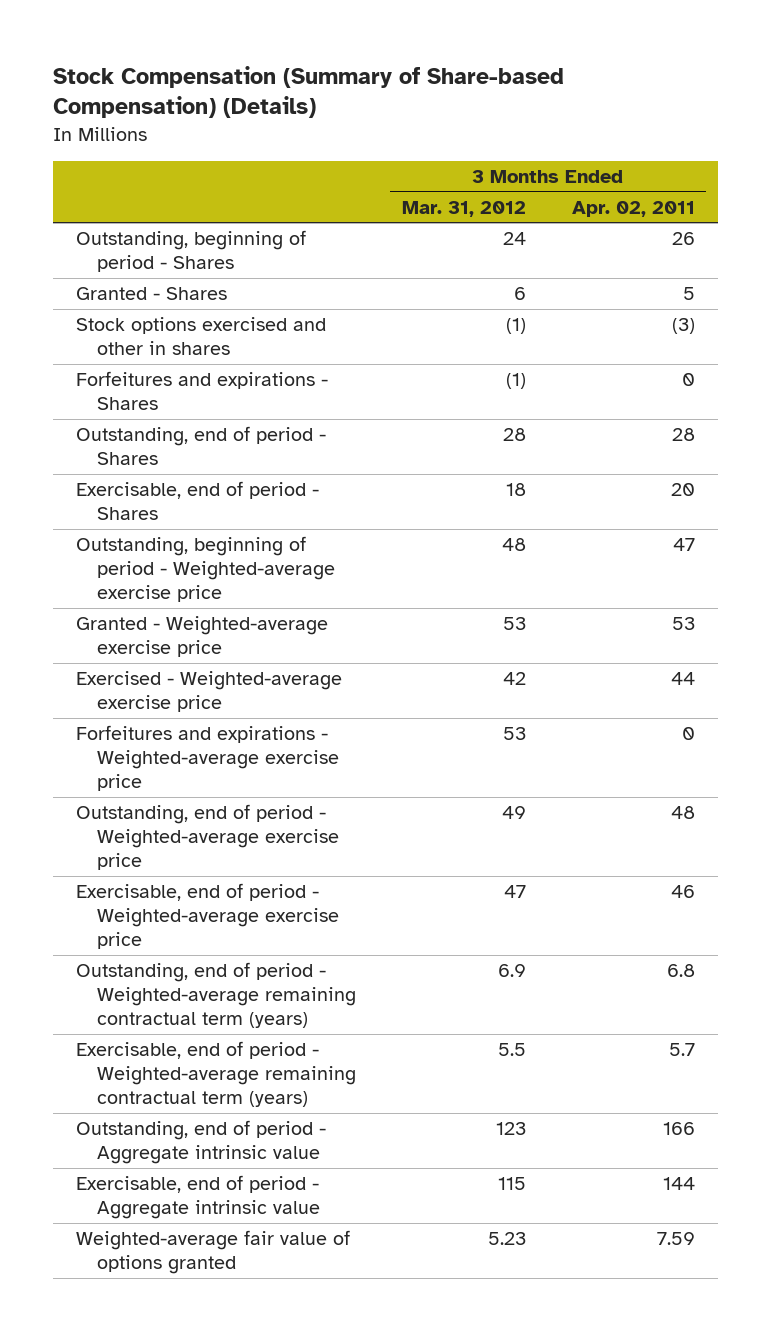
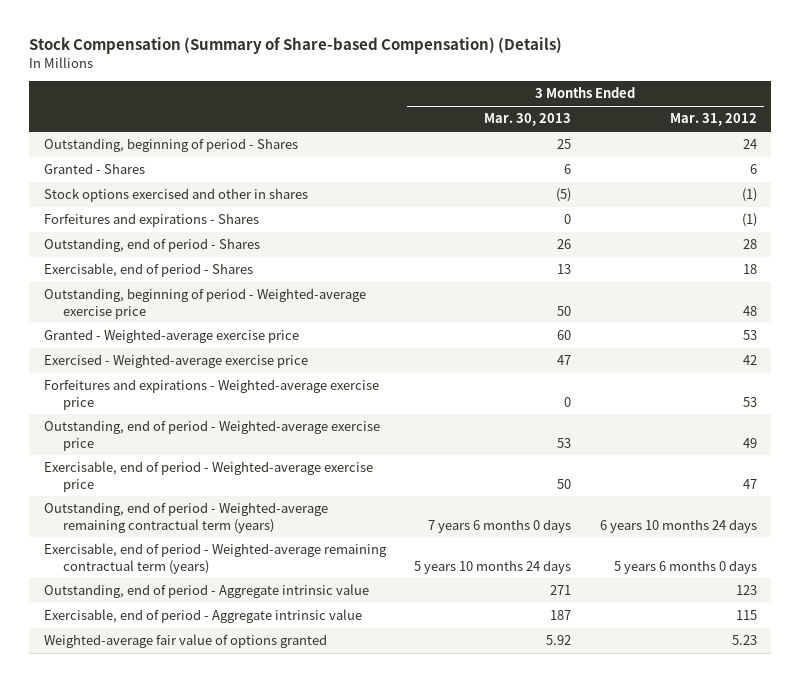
- | 3 Months Ended Mar. 31, 2012 | 3 Months Ended Apr. 02, 2011
+ | 3 Months Ended Mar. 30, 2013 | 3 Months Ended Mar. 31, 2012
- Outstanding, end of period - Weighted-average remaining contractual term (years) | 6.9 | 6.8
- Exercisable, end of period - Weighted-average remaining contractual term (years) | 5.5 | 5.7
+ Outstanding, end of period - Weighted-average remaining contractual term (years) | 7 years 6 months 0 days | 6 years 10 months 24 days
+ Exercisable, end of period - Weighted-average remaining contractual term (years) | 5 years 10 months 24 days | 5 years 6 months 0 days

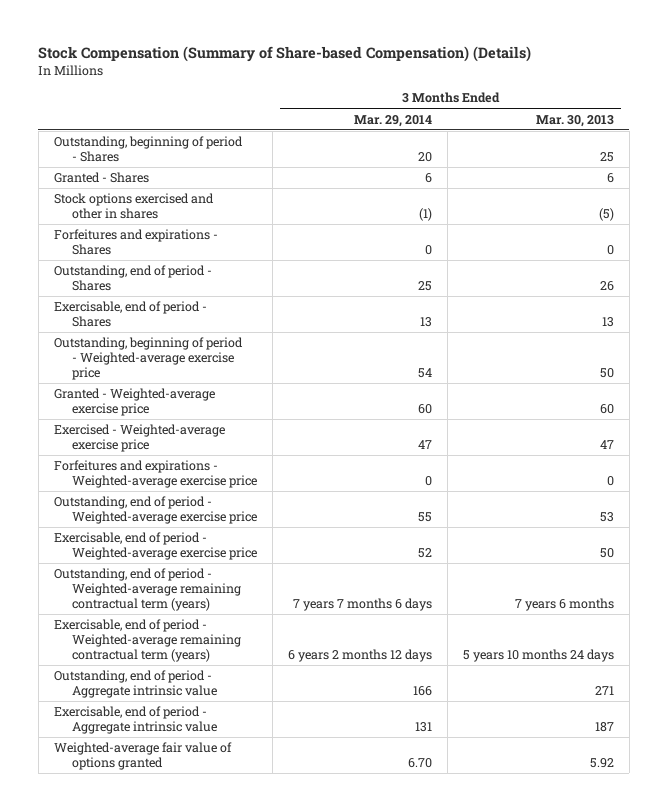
- | 3 Months Ended Mar. 30, 2013 | 3 Months Ended Mar. 31, 2012
+ | 3 Months Ended Mar. 29, 2014 | 3 Months Ended Mar. 30, 2013
- Outstanding, end of period - Weighted-average remaining contractual term (years) | 7 years 6 months 0 days | 6 years 10 months 24 days
+ Outstanding, end of period - Weighted-average remaining contractual term (years) | 7 years 7 months 6 days | 7 years 6 months

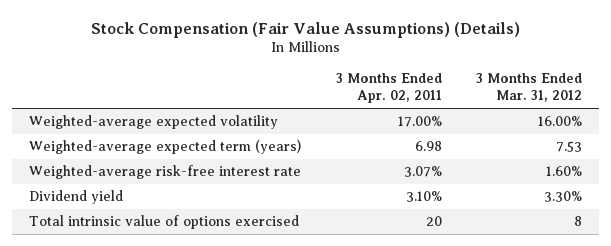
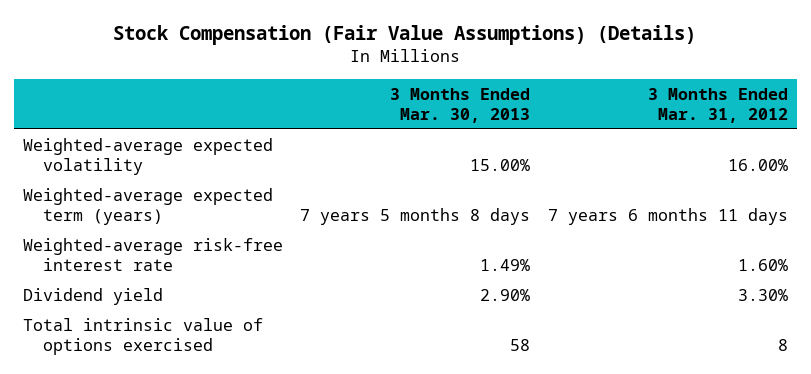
- | 3 Months Ended Apr. 02, 2011 | 3 Months Ended Mar. 31, 2012
+ | 3 Months Ended Mar. 30, 2013 | 3 Months Ended Mar. 31, 2012
- Weighted-average expected term (years) | 6.98 | 7.53
+ Weighted-average expected term (years) | 7 years 5 months 8 days | 7 years 6 months 11 days

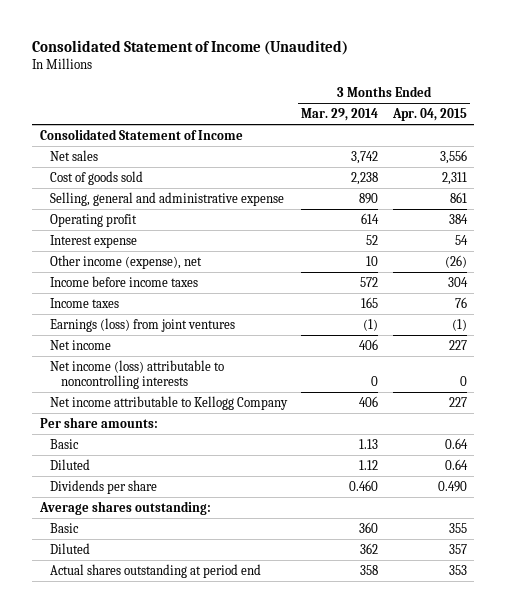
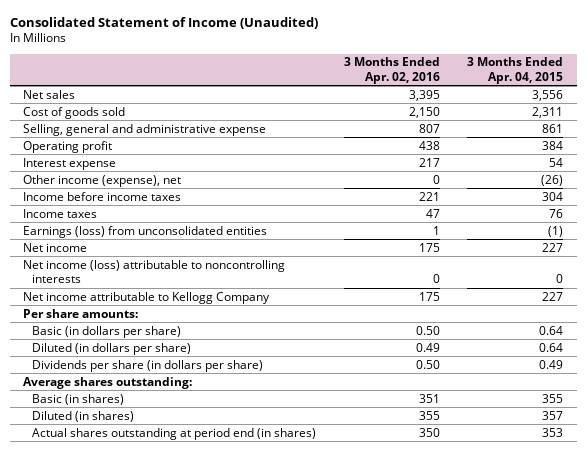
- | 3 Months Ended Mar. 29, 2014 | 3 Months Ended Apr. 04, 2015
+ | 3 Months Ended Apr. 02, 2016 | 3 Months Ended Apr. 04, 2015
- Consolidated Statement of Income
- Earnings (loss) from joint ventures | (1) | (1)
+ Earnings (loss) from unconsolidated entities | 1 | (1)
- Basic | 1.13 | 0.64
- Diluted | 1.12 | 0.64
- Dividends per share | 0.460 | 0.490
+ Basic (in dollars per share) | 0.50 | 0.64
+ Diluted (in dollars per share) | 0.49 | 0.64
+ Dividends per share (in dollars per share) | 0.50 | 0.49
- Basic | 360 | 355
- Diluted | 362 | 357
- Actual shares outstanding at period end | 358 | 353
+ Basic (in shares) | 351 | 355
+ Diluted (in shares) | 355 | 357
+ Actual shares outstanding at period end (in shares) | 350 | 353

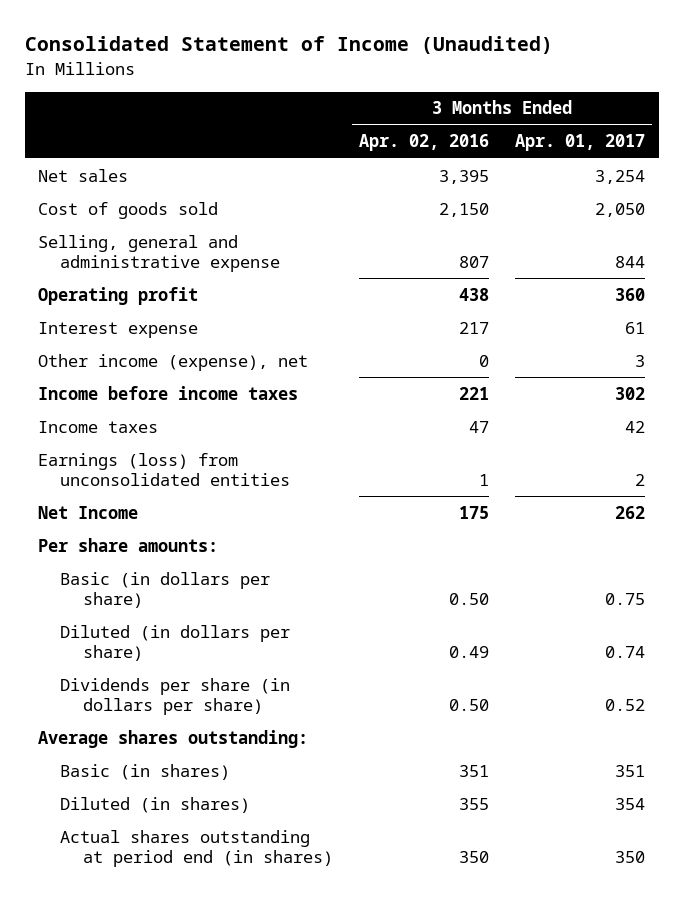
- | 3 Months Ended Apr. 02, 2016 | 3 Months Ended Apr. 04, 2015
+ | 3 Months Ended Apr. 02, 2016 | 3 Months Ended Apr. 01, 2017
- Net income | 175 | 227
- Net income (loss) attributable to noncontrolling interests | 0 | 0
- Net income attributable to Kellogg Company | 175 | 227
+ Net Income | 175 | 262

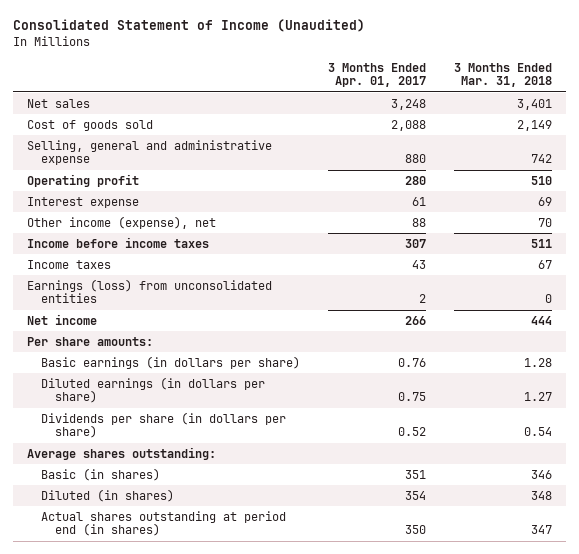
- | 3 Months Ended Apr. 02, 2016 | 3 Months Ended Apr. 01, 2017
+ | 3 Months Ended Apr. 01, 2017 | 3 Months Ended Mar. 31, 2018
- Net sales | 3,395 | 3,254
- Cost of goods sold | 2,150 | 2,050
- Selling, general and administrative expense | 807 | 844
- Operating profit | 438 | 360
+ Net sales | 3,248 | 3,401
+ Cost of goods sold | 2,088 | 2,149
+ Selling, general and administrative expense | 880 | 742
+ Operating profit | 280 | 510
- Other income (expense), net | 0 | 3
- Income before income taxes | 221 | 302
- Income taxes | 47 | 42
+ Other income (expense), net | 88 | 70
+ Income before income taxes | 307 | 511
+ Income taxes | 43 | 67
- Net Income | 175 | 262
+ Net income | 266 | 444
- Basic (in dollars per share) | 0.50 | 0.75
- Diluted (in dollars per share) | 0.49 | 0.74
+ Basic earnings (in dollars per share) | 0.76 | 1.28
+ Diluted earnings (in dollars per share) | 0.75 | 1.27

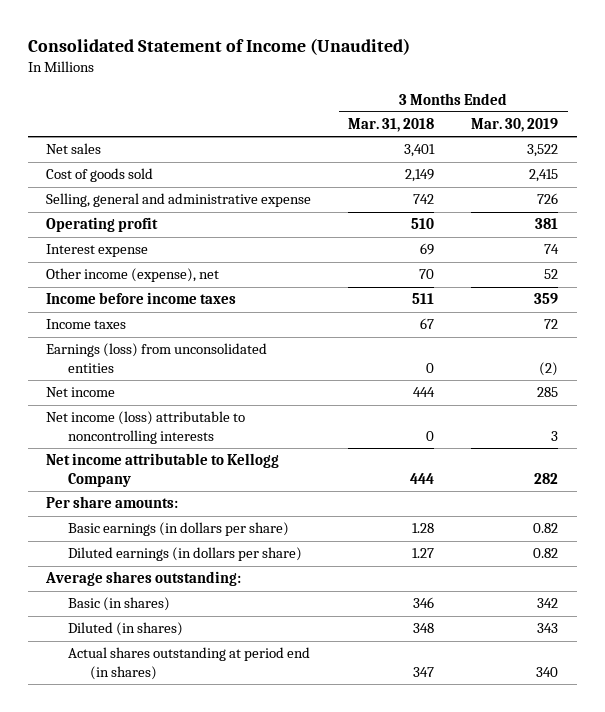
- | 3 Months Ended Apr. 01, 2017 | 3 Months Ended Mar. 31, 2018
+ | 3 Months Ended Mar. 31, 2018 | 3 Months Ended Mar. 30, 2019
+ Net income (loss) attributable to noncontrolling interests | 0 | 3
+ Net income attributable to Kellogg Company | 444 | 282
- Dividends per share (in dollars per share) | 0.52 | 0.54

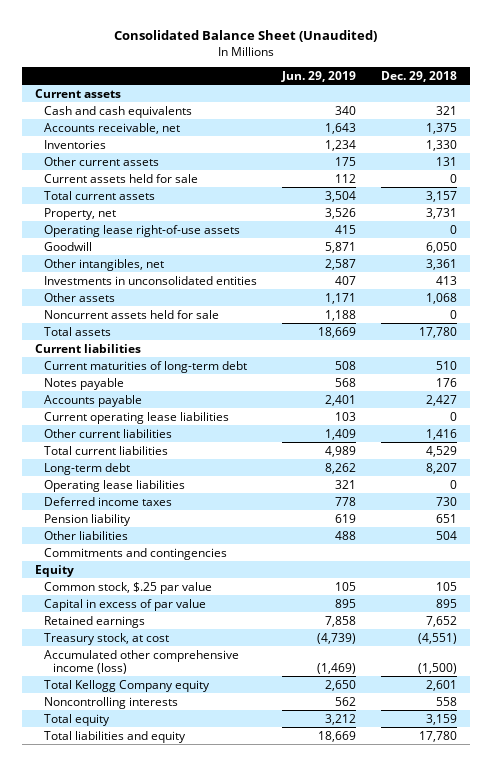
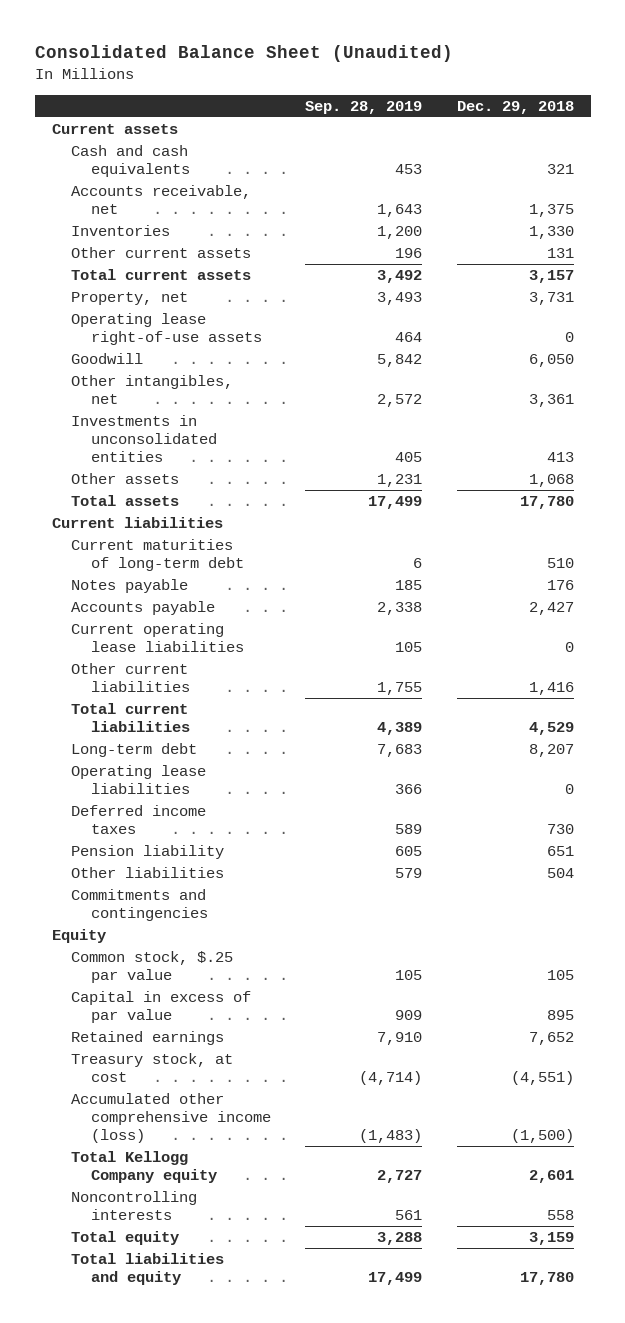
- | Jun. 29, 2019 | Dec. 29, 2018
+ | Sep. 28, 2019 | Dec. 29, 2018
- Current assets held for sale | 112 | 0
- Noncurrent assets held for sale | 1,188 | 0

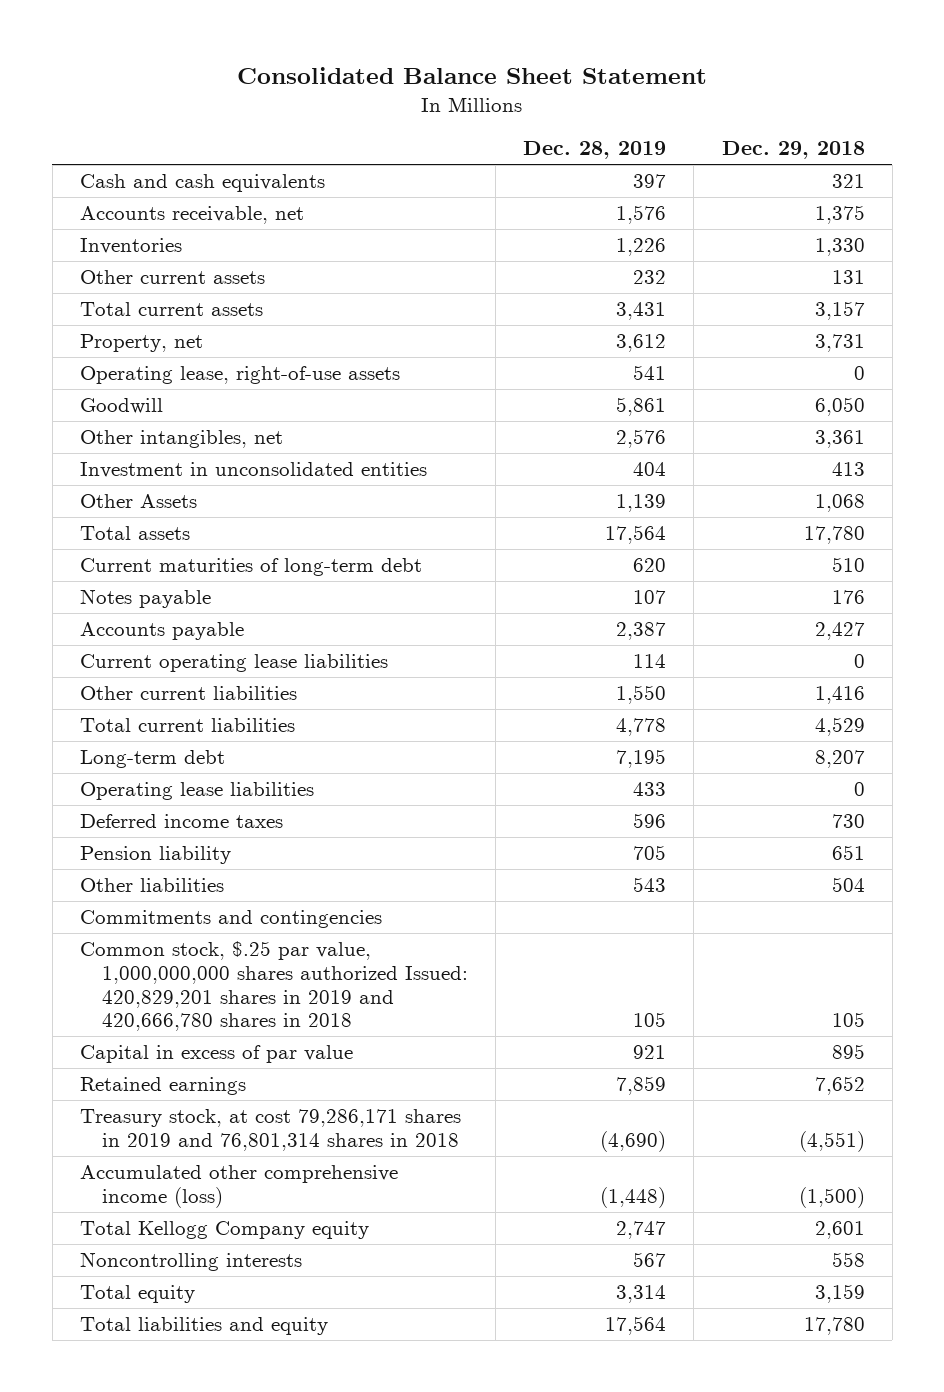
- Consolidated Balance Sheet (Unaudited)
+ Consolidated Balance Sheet Statement
- | Sep. 28, 2019 | Dec. 29, 2018
+ | Dec. 28, 2019 | Dec. 29, 2018
- Current assets
- Operating lease right-of-use assets | 464 | 0
+ Operating lease, right-of-use assets | 541 | 0
- Investments in unconsolidated entities | 405 | 413
- Other assets | 1,231 | 1,068
+ Investment in unconsolidated entities | 404 | 413
+ Other Assets | 1,139 | 1,068
- Current liabilities
- Equity
- Common stock, $.25 par value | 105 | 105
+ Common stock, $.25 par value, 1,000,000,000 shares authorized Issued: 420,829,201 shares in 2019 and 420,666,780 shares in 2018 | 105 | 105
- Treasury stock, at cost | (4,714) | (4,551)
+ Treasury stock, at cost 79,286,171 shares in 2019 and 76,801,314 shares in 2018 | (4,690) | (4,551)

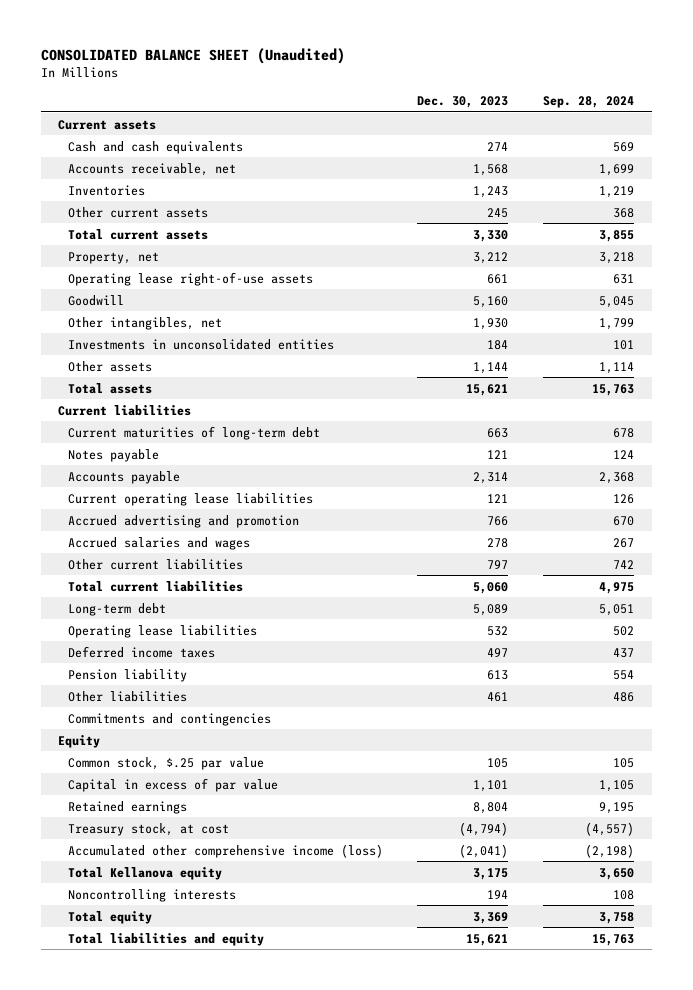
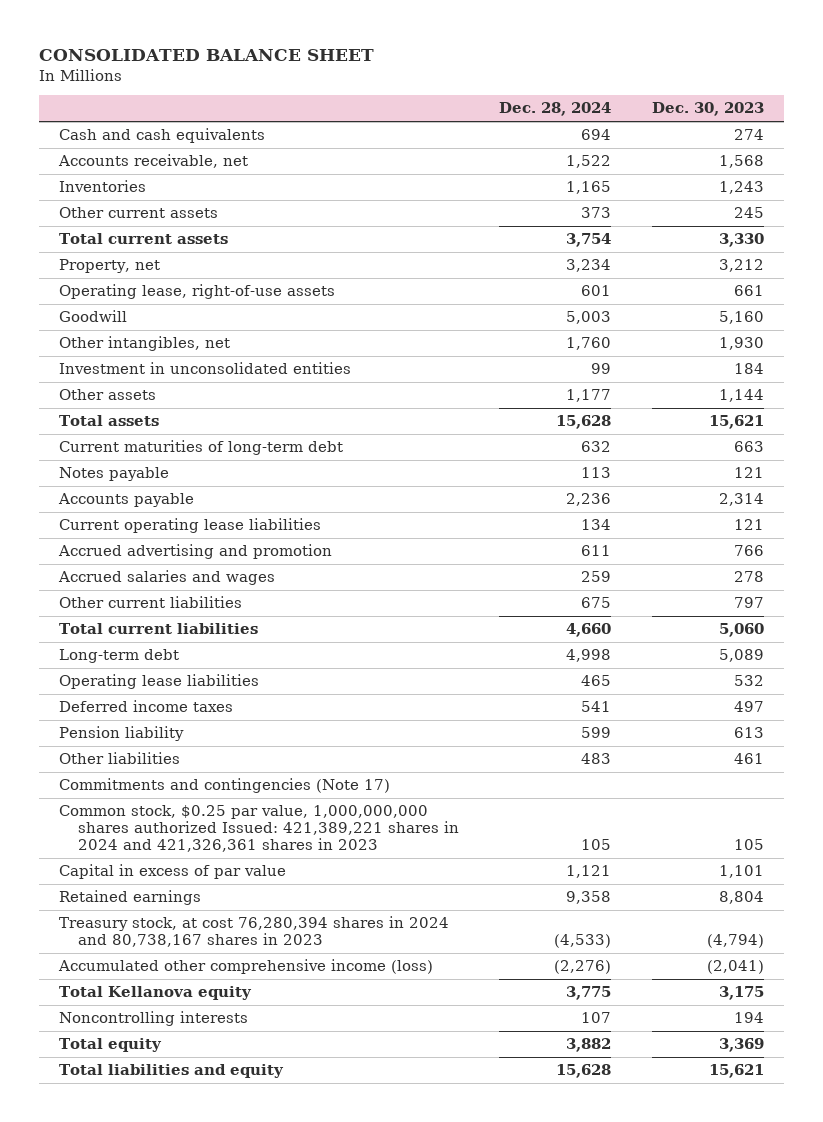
- CONSOLIDATED BALANCE SHEET (Unaudited)
+ CONSOLIDATED BALANCE SHEET
- | Dec. 30, 2023 | Sep. 28, 2024
+ | Dec. 28, 2024 | Dec. 30, 2023
- Current assets
- Operating lease right-of-use assets | 661 | 631
+ Operating lease, right-of-use assets | 601 | 661
- Investments in unconsolidated entities | 184 | 101
+ Investment in unconsolidated entities | 99 | 184
- Current liabilities
- Commitments and contingencies
- Equity
- Common stock, $.25 par value | 105 | 105
+ Commitments and contingencies (Note 17)
+ Common stock, $0.25 par value, 1,000,000,000 shares authorized Issued: 421,389,221 shares in 2024 and 421,326,361 shares in 2023 | 105 | 105
- Treasury stock, at cost | (4,794) | (4,557)
+ Treasury stock, at cost 76,280,394 shares in 2024 and 80,738,167 shares in 2023 | (4,533) | (4,794)

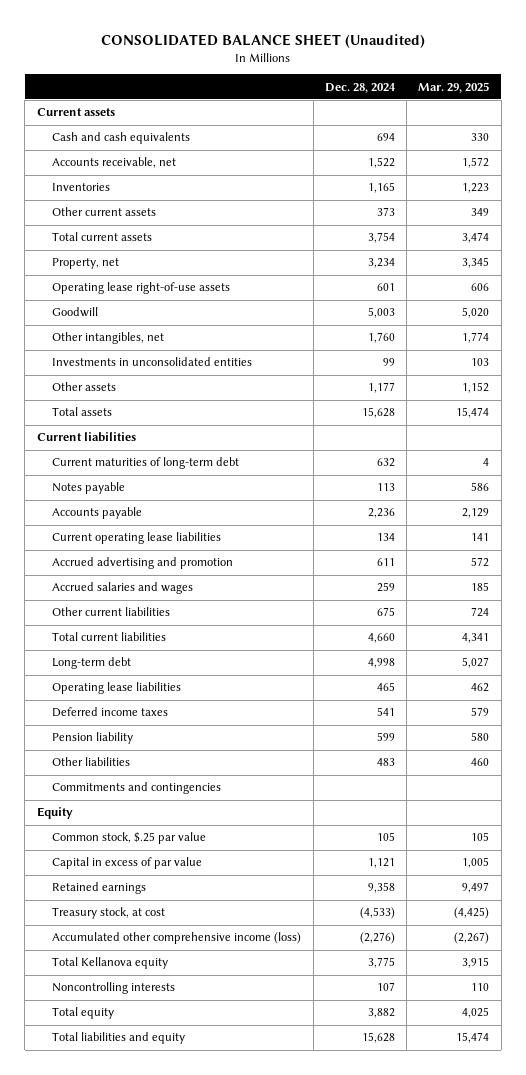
- CONSOLIDATED BALANCE SHEET
+ CONSOLIDATED BALANCE SHEET (Unaudited)
- | Dec. 28, 2024 | Dec. 30, 2023
+ | Dec. 28, 2024 | Mar. 29, 2025
+ Current assets
- Operating lease, right-of-use assets | 601 | 661
+ Operating lease right-of-use assets | 601 | 606
- Investment in unconsolidated entities | 99 | 184
+ Investments in unconsolidated entities | 99 | 103
+ Current liabilities
- Commitments and contingencies (Note 17)
- Common stock, $0.25 par value, 1,000,000,000 shares authorized Issued: 421,389,221 shares in 2024 and 421,326,361 shares in 2023 | 105 | 105
+ Commitments and contingencies
+ Equity
+ Common stock, $.25 par value | 105 | 105
- Treasury stock, at cost 76,280,394 shares in 2024 and 80,738,167 shares in 2023 | (4,533) | (4,794)
+ Treasury stock, at cost | (4,533) | (4,425)

